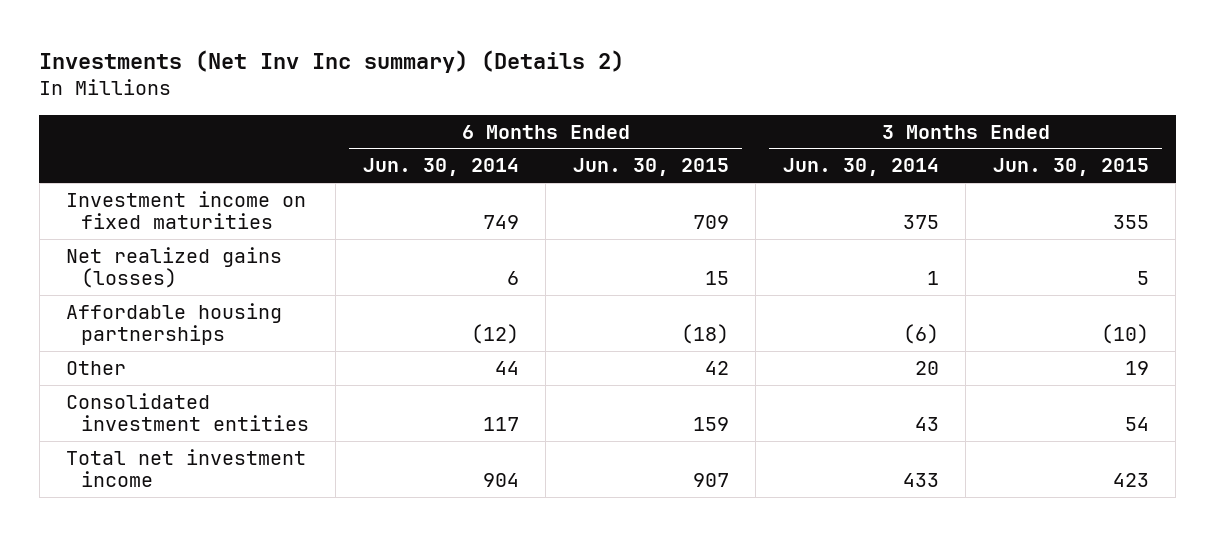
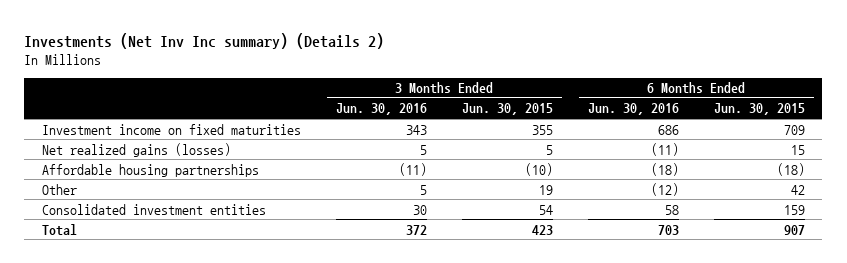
- | 6 Months Ended Jun. 30, 2014 | 6 Months Ended Jun. 30, 2015 | 3 Months Ended Jun. 30, 2014 | 3 Months Ended Jun. 30, 2015
+ | 3 Months Ended Jun. 30, 2016 | 3 Months Ended Jun. 30, 2015 | 6 Months Ended Jun. 30, 2016 | 6 Months Ended Jun. 30, 2015
- Total net investment income | 904 | 907 | 433 | 423
+ Total | 372 | 423 | 703 | 907

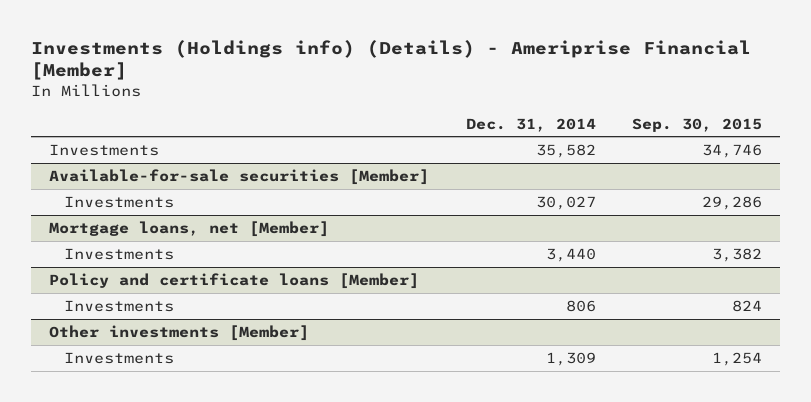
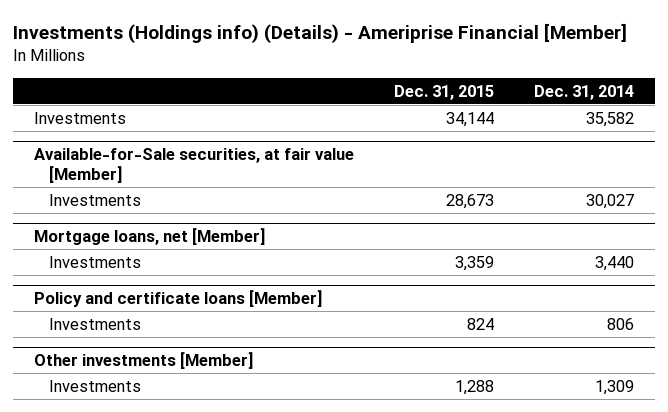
- | Dec. 31, 2014 | Sep. 30, 2015
+ | Dec. 31, 2015 | Dec. 31, 2014
- Available-for-sale securities [Member]
+ Available-for-Sale securities, at fair value [Member]

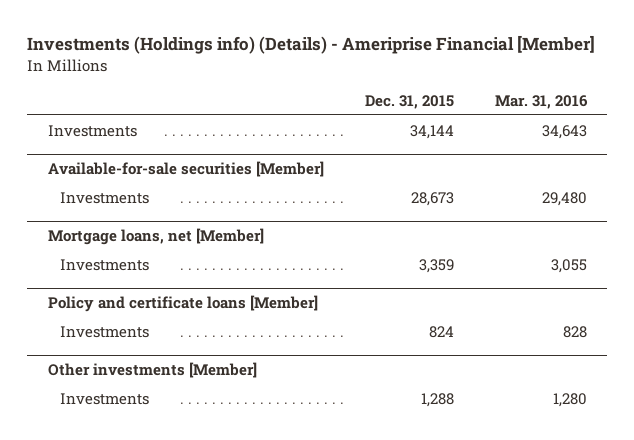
- | Dec. 31, 2015 | Dec. 31, 2014
+ | Dec. 31, 2015 | Mar. 31, 2016
- Available-for-Sale securities, at fair value [Member]
+ Available-for-sale securities [Member]

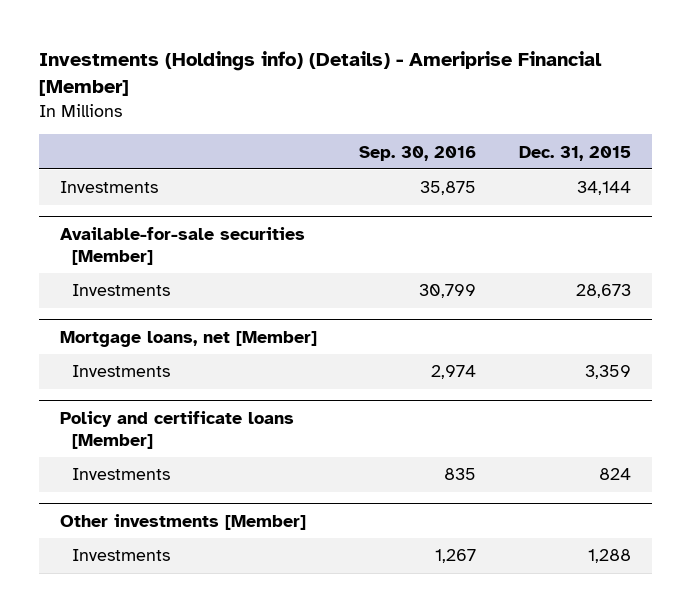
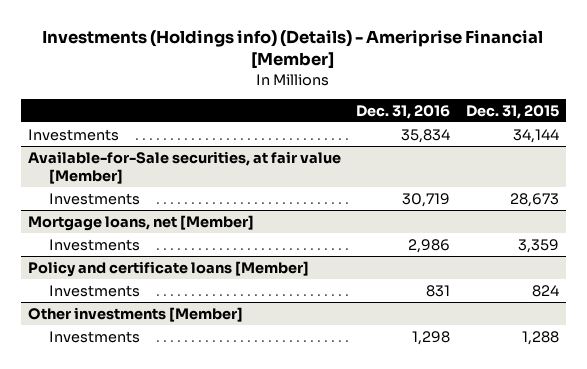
- | Sep. 30, 2016 | Dec. 31, 2015
+ | Dec. 31, 2016 | Dec. 31, 2015
- Available-for-sale securities [Member]
+ Available-for-Sale securities, at fair value [Member]

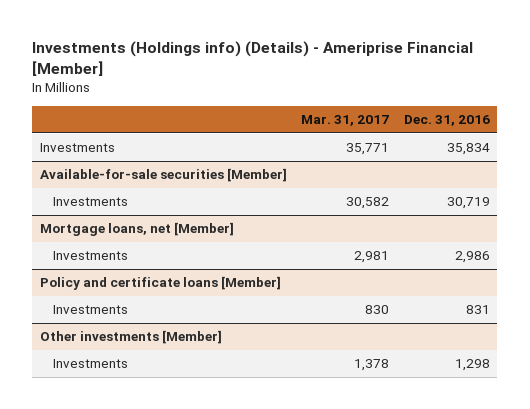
- | Dec. 31, 2016 | Dec. 31, 2015
+ | Mar. 31, 2017 | Dec. 31, 2016
- Available-for-Sale securities, at fair value [Member]
+ Available-for-sale securities [Member]

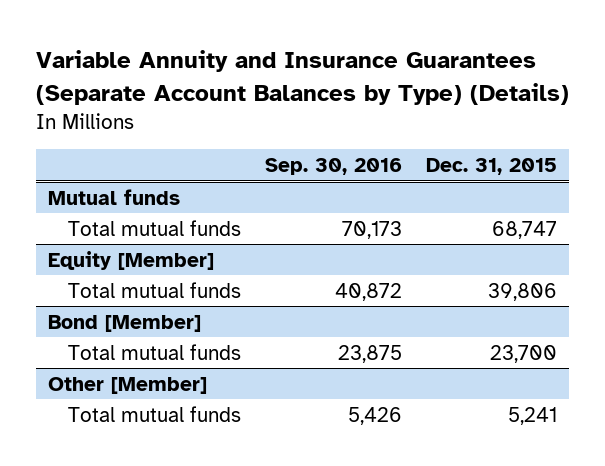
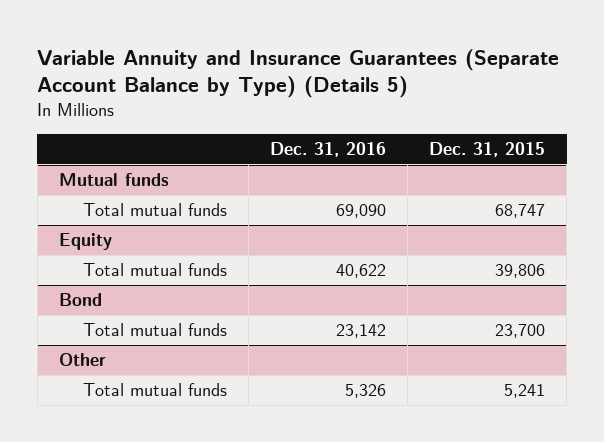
- Variable Annuity and Insurance Guarantees (Separate Account Balances by Type) (Details)
+ Variable Annuity and Insurance Guarantees (Separate Account Balance by Type) (Details 5)
- | Sep. 30, 2016 | Dec. 31, 2015
+ | Dec. 31, 2016 | Dec. 31, 2015
- Equity [Member]
+ Equity
- Bond [Member]
+ Bond
- Other [Member]
+ Other

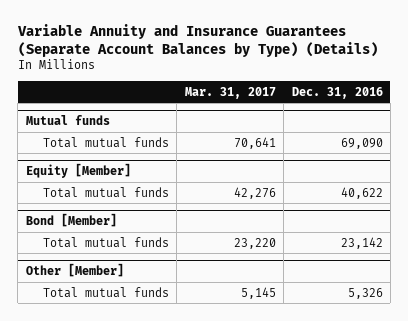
- Variable Annuity and Insurance Guarantees (Separate Account Balance by Type) (Details 5)
+ Variable Annuity and Insurance Guarantees (Separate Account Balances by Type) (Details)
- | Dec. 31, 2016 | Dec. 31, 2015
+ | Mar. 31, 2017 | Dec. 31, 2016
- Equity
+ Equity [Member]
- Bond
+ Bond [Member]
- Other
+ Other [Member]

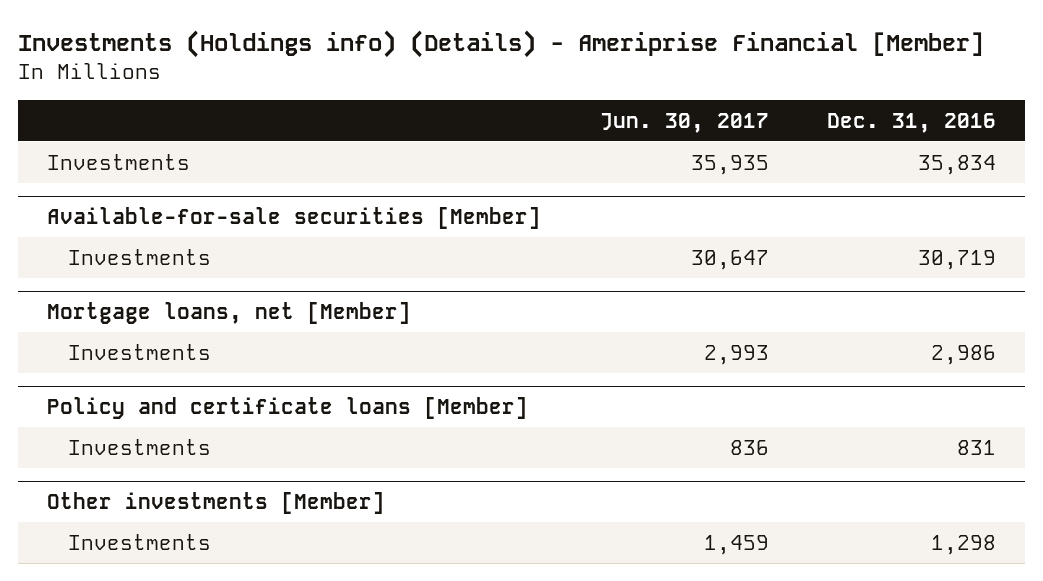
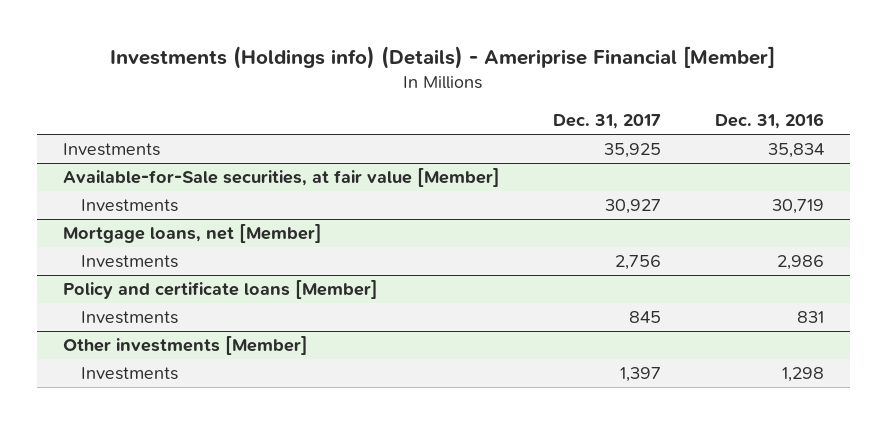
- | Jun. 30, 2017 | Dec. 31, 2016
+ | Dec. 31, 2017 | Dec. 31, 2016
- Available-for-sale securities [Member]
+ Available-for-Sale securities, at fair value [Member]

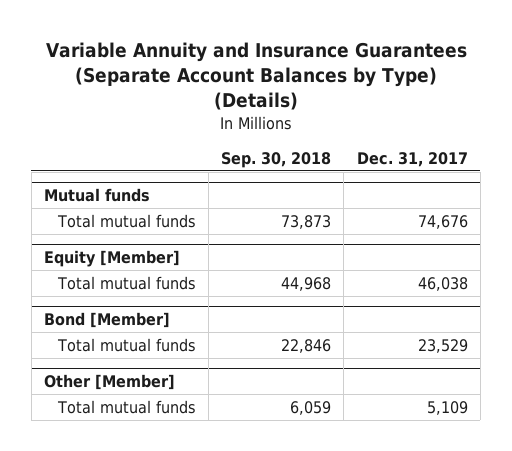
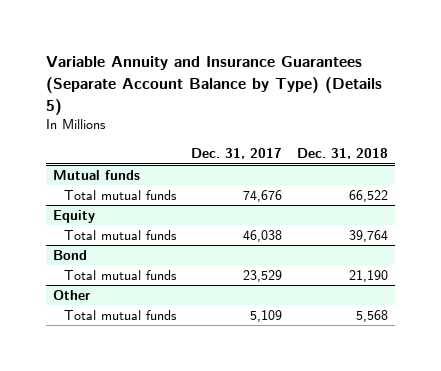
- Variable Annuity and Insurance Guarantees (Separate Account Balances by Type) (Details)
+ Variable Annuity and Insurance Guarantees (Separate Account Balance by Type) (Details 5)
- | Sep. 30, 2018 | Dec. 31, 2017
+ | Dec. 31, 2017 | Dec. 31, 2018
- Equity [Member]
+ Equity
- Bond [Member]
+ Bond
- Other [Member]
+ Other

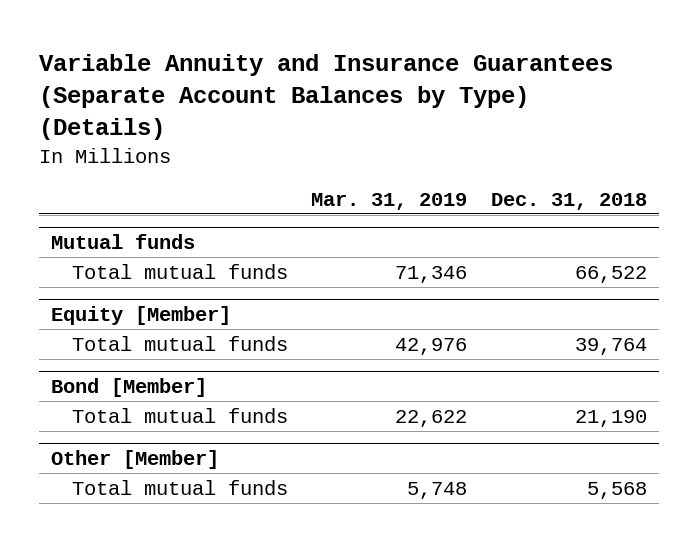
- Variable Annuity and Insurance Guarantees (Separate Account Balance by Type) (Details 5)
+ Variable Annuity and Insurance Guarantees (Separate Account Balances by Type) (Details)
- | Dec. 31, 2017 | Dec. 31, 2018
+ | Mar. 31, 2019 | Dec. 31, 2018
- Equity
+ Equity [Member]
- Bond
+ Bond [Member]
- Other
+ Other [Member]

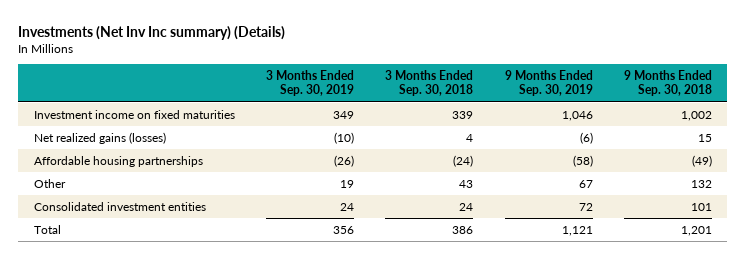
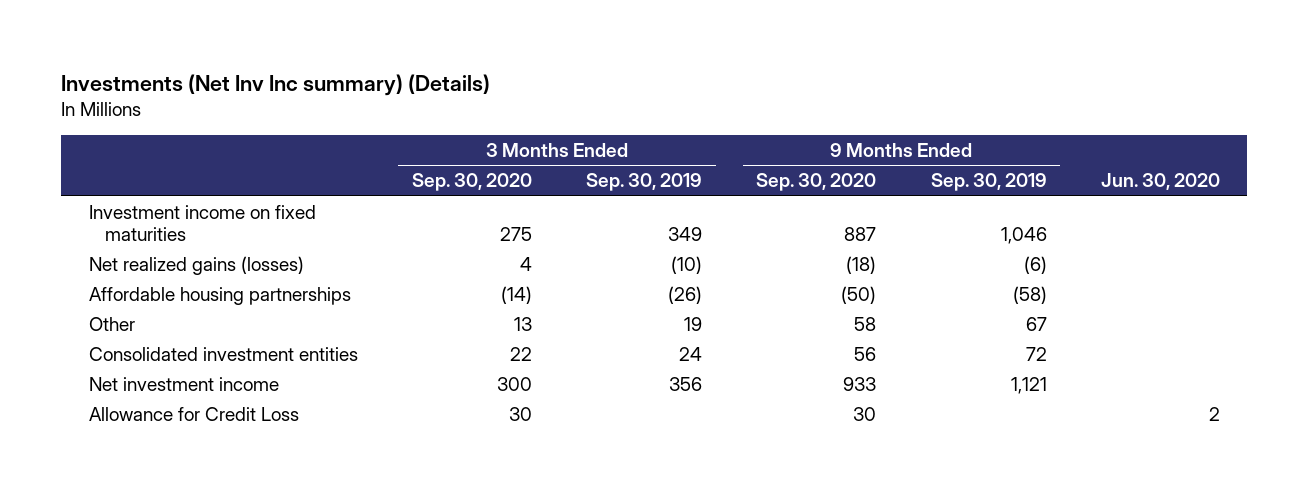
- | 3 Months Ended Sep. 30, 2019 | 3 Months Ended Sep. 30, 2018 | 9 Months Ended Sep. 30, 2019 | 9 Months Ended Sep. 30, 2018
+ | 3 Months Ended Sep. 30, 2020 | 3 Months Ended Sep. 30, 2019 | 9 Months Ended Sep. 30, 2020 | 9 Months Ended Sep. 30, 2019 | Jun. 30, 2020
- Total | 356 | 386 | 1,121 | 1,201
+ Net investment income | 300 | 356 | 933 | 1,121 |
+ Allowance for Credit Loss | 30 | | 30 | | 2

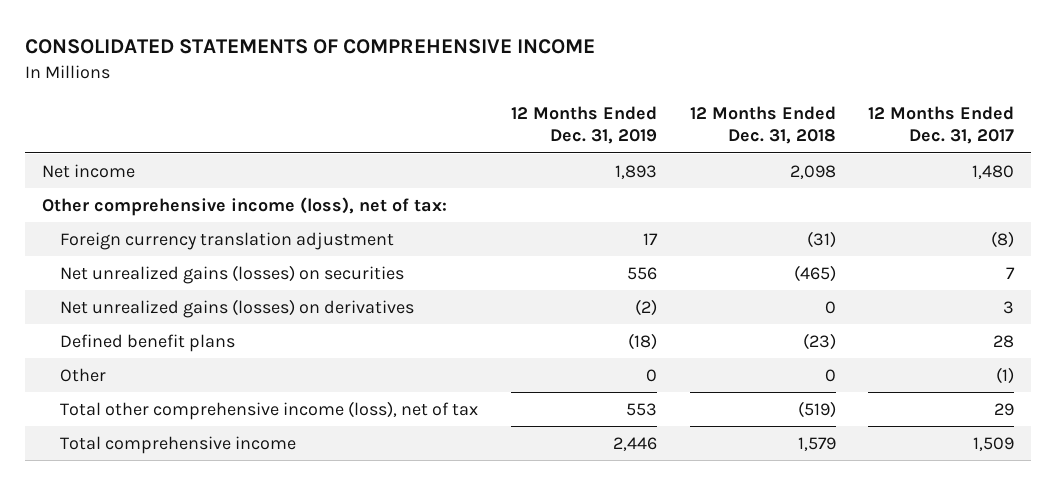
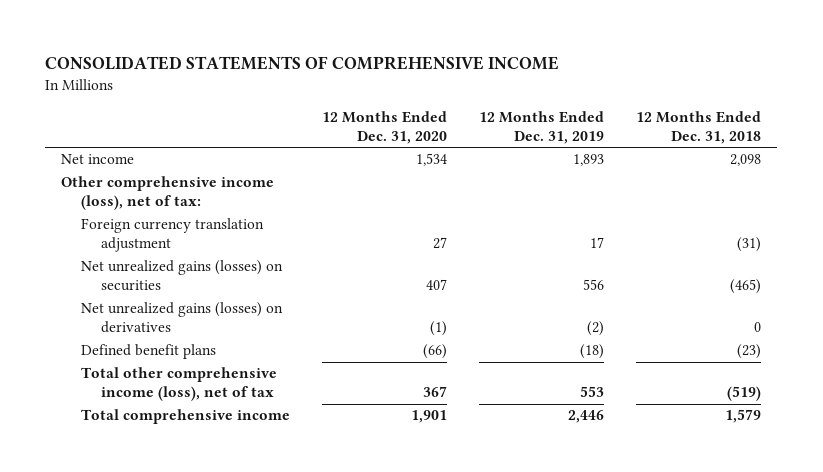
- | 12 Months Ended Dec. 31, 2019 | 12 Months Ended Dec. 31, 2018 | 12 Months Ended Dec. 31, 2017
+ | 12 Months Ended Dec. 31, 2020 | 12 Months Ended Dec. 31, 2019 | 12 Months Ended Dec. 31, 2018
- Other | 0 | 0 | (1)

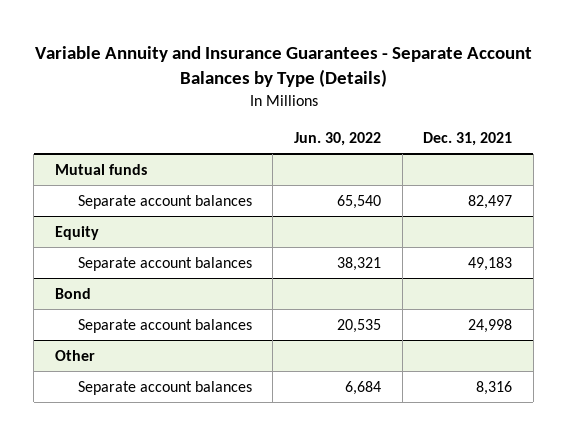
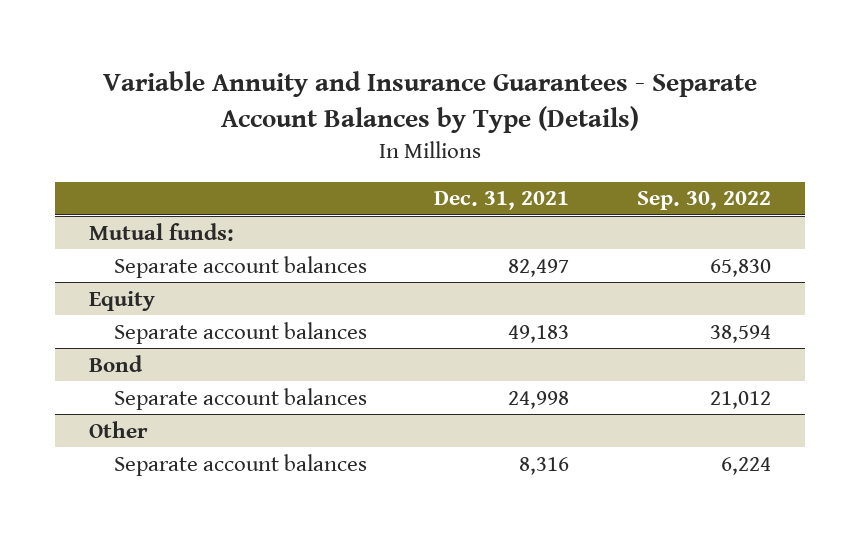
- | Jun. 30, 2022 | Dec. 31, 2021
+ | Dec. 31, 2021 | Sep. 30, 2022
- Mutual funds
+ Mutual funds:

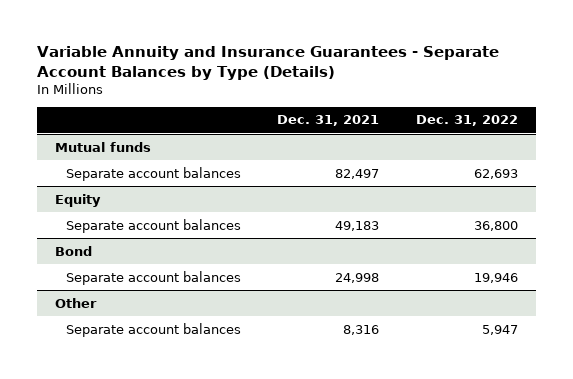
- | Dec. 31, 2021 | Sep. 30, 2022
+ | Dec. 31, 2021 | Dec. 31, 2022
- Mutual funds:
+ Mutual funds

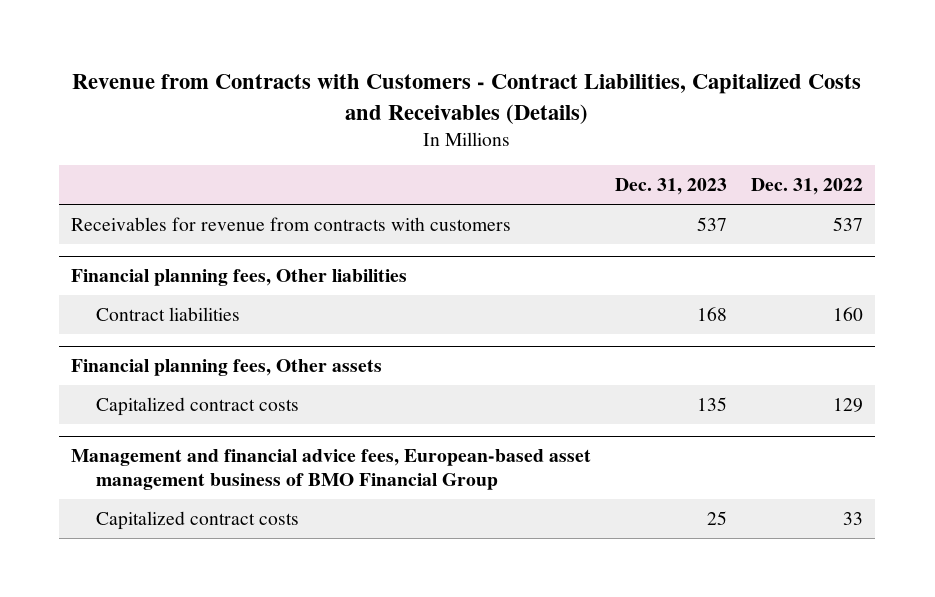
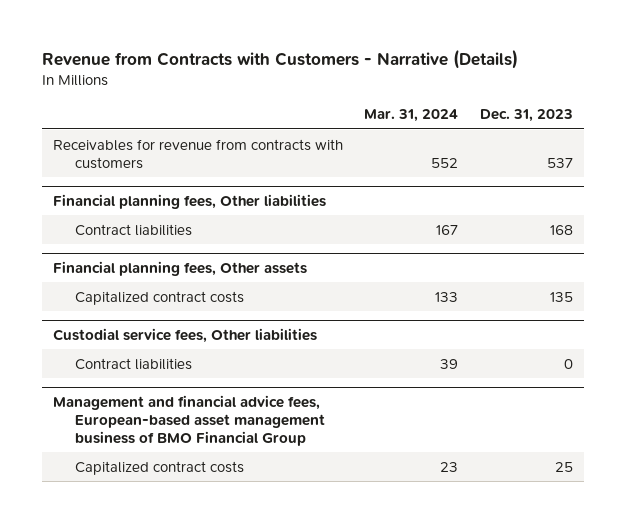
- Revenue from Contracts with Customers - Contract Liabilities, Capitalized Costs and Receivables (Details)
+ Revenue from Contracts with Customers - Narrative (Details)
- | Dec. 31, 2023 | Dec. 31, 2022
+ | Mar. 31, 2024 | Dec. 31, 2023
+ Custodial service fees, Other liabilities
+ Contract liabilities | 39 | 0

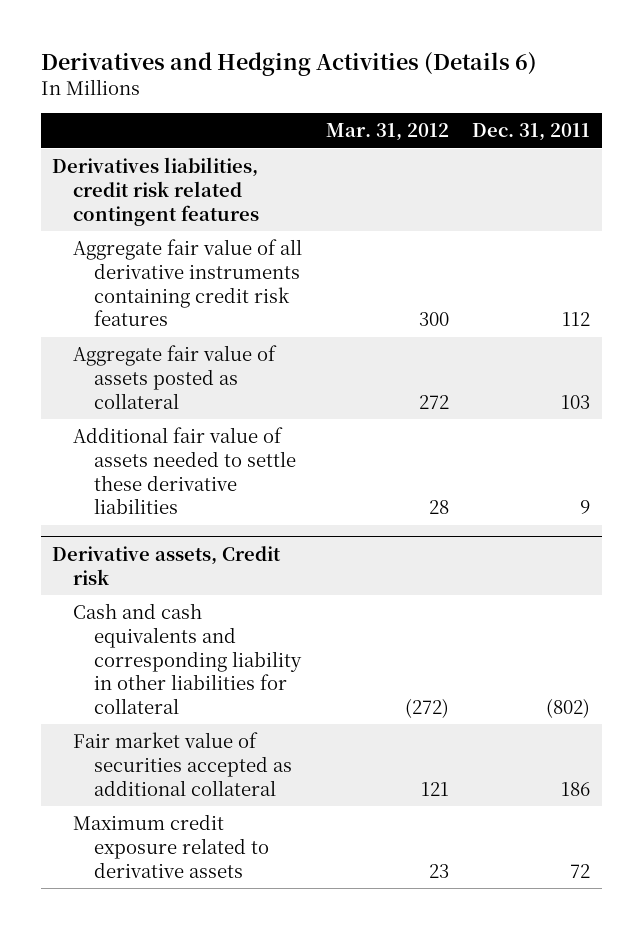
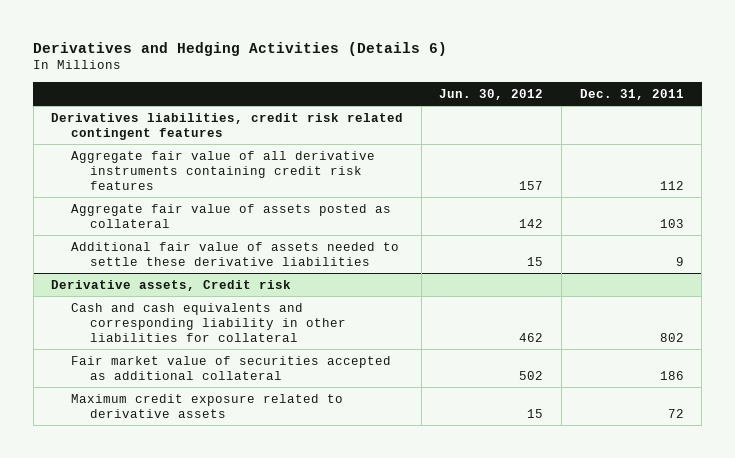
- | Mar. 31, 2012 | Dec. 31, 2011
+ | Jun. 30, 2012 | Dec. 31, 2011
@ Derivative assets, Credit risk
- Cash and cash equivalents and corresponding liability in other liabilities for collateral | (272) | (802)
+ Cash and cash equivalents and corresponding liability in other liabilities for collateral | 462 | 802

